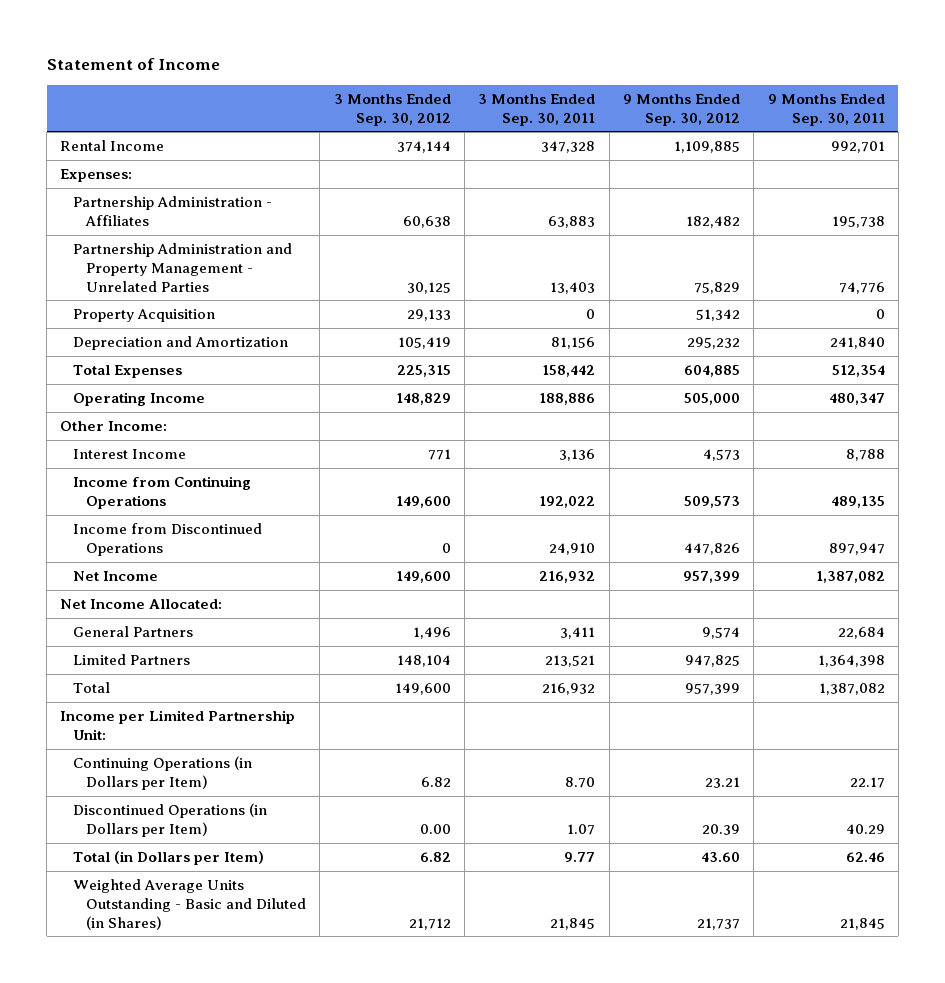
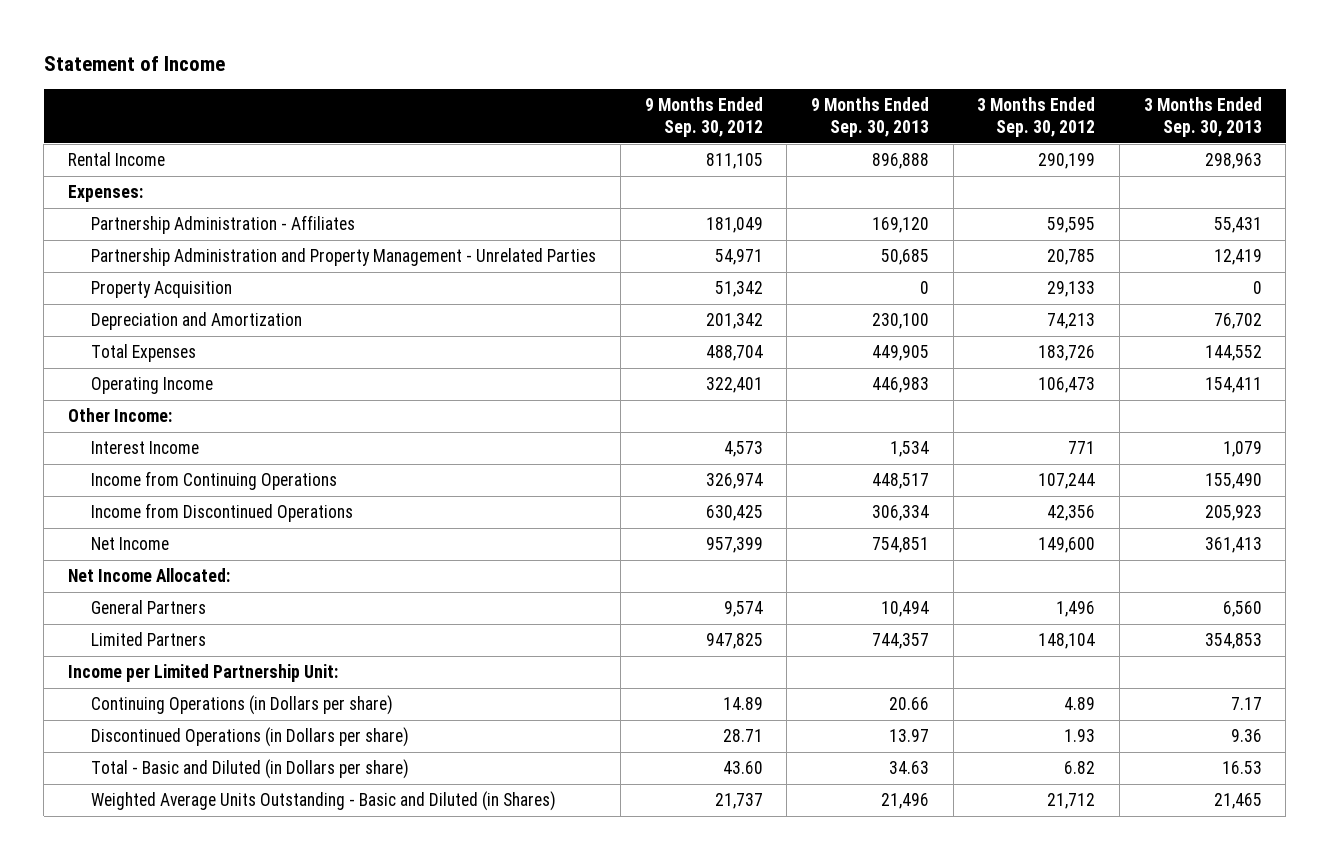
- | 3 Months Ended Sep. 30, 2012 | 3 Months Ended Sep. 30, 2011 | 9 Months Ended Sep. 30, 2012 | 9 Months Ended Sep. 30, 2011
+ | 9 Months Ended Sep. 30, 2012 | 9 Months Ended Sep. 30, 2013 | 3 Months Ended Sep. 30, 2012 | 3 Months Ended Sep. 30, 2013
- Rental Income | 374,144 | 347,328 | 1,109,885 | 992,701
+ Rental Income | 811,105 | 896,888 | 290,199 | 298,963
- Partnership Administration - Affiliates | 60,638 | 63,883 | 182,482 | 195,738
- Partnership Administration and Property Management - Unrelated Parties | 30,125 | 13,403 | 75,829 | 74,776
+ Partnership Administration - Affiliates | 181,049 | 169,120 | 59,595 | 55,431
+ Partnership Administration and Property Management - Unrelated Parties | 54,971 | 50,685 | 20,785 | 12,419
- Depreciation and Amortization | 105,419 | 81,156 | 295,232 | 241,840
- Total Expenses | 225,315 | 158,442 | 604,885 | 512,354
- Operating Income | 148,829 | 188,886 | 505,000 | 480,347
+ Depreciation and Amortization | 201,342 | 230,100 | 74,213 | 76,702
+ Total Expenses | 488,704 | 449,905 | 183,726 | 144,552
+ Operating Income | 322,401 | 446,983 | 106,473 | 154,411
- Income from Continuing Operations | 149,600 | 192,022 | 509,573 | 489,135
- Income from Discontinued Operations | 0 | 24,910 | 447,826 | 897,947
+ Income from Continuing Operations | 326,974 | 448,517 | 107,244 | 155,490
+ Income from Discontinued Operations | 630,425 | 306,334 | 42,356 | 205,923
- Total | 149,600 | 216,932 | 957,399 | 1,387,082
- Continuing Operations (in Dollars per Item) | 6.82 | 8.70 | 23.21 | 22.17
- Discontinued Operations (in Dollars per Item) | 0.00 | 1.07 | 20.39 | 40.29
- Total (in Dollars per Item) | 6.82 | 9.77 | 43.60 | 62.46
+ Continuing Operations (in Dollars per share) | 14.89 | 20.66 | 4.89 | 7.17
+ Discontinued Operations (in Dollars per share) | 28.71 | 13.97 | 1.93 | 9.36
+ Total - Basic and Diluted (in Dollars per share) | 43.60 | 34.63 | 6.82 | 16.53

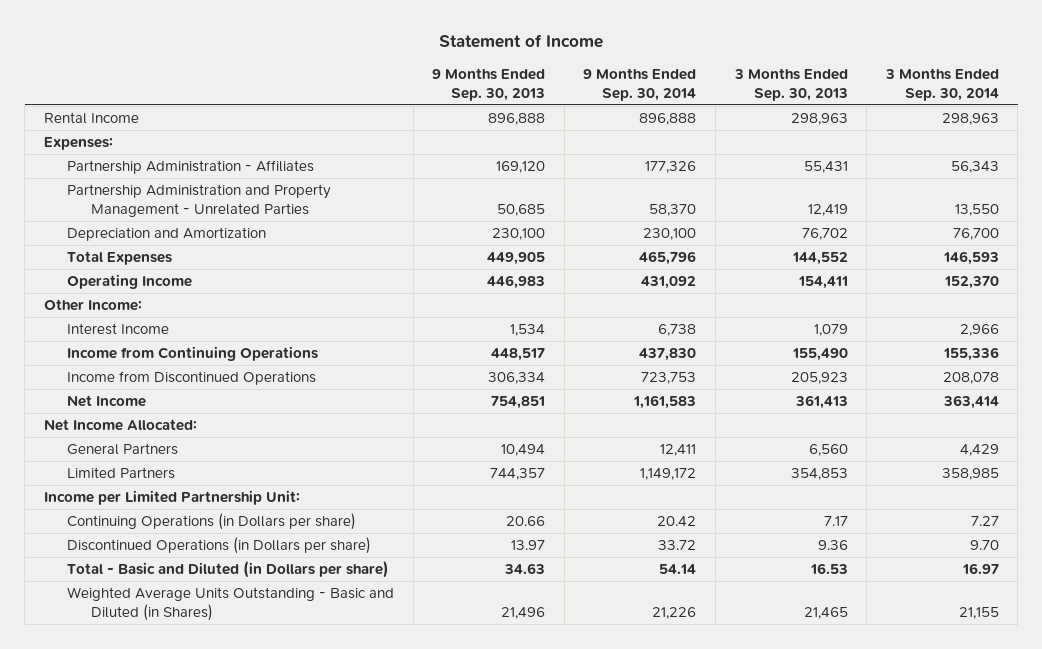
- | 9 Months Ended Sep. 30, 2012 | 9 Months Ended Sep. 30, 2013 | 3 Months Ended Sep. 30, 2012 | 3 Months Ended Sep. 30, 2013
+ | 9 Months Ended Sep. 30, 2013 | 9 Months Ended Sep. 30, 2014 | 3 Months Ended Sep. 30, 2013 | 3 Months Ended Sep. 30, 2014
- Property Acquisition | 51,342 | 0 | 29,133 | 0

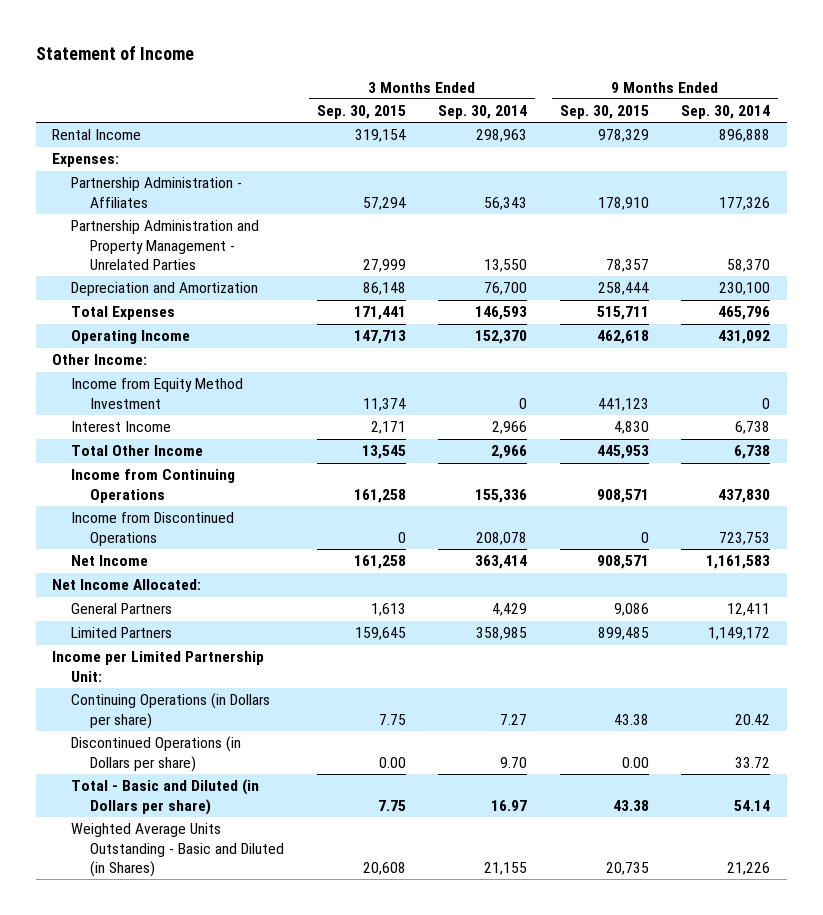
- | 9 Months Ended Sep. 30, 2013 | 9 Months Ended Sep. 30, 2014 | 3 Months Ended Sep. 30, 2013 | 3 Months Ended Sep. 30, 2014
+ | 3 Months Ended Sep. 30, 2015 | 3 Months Ended Sep. 30, 2014 | 9 Months Ended Sep. 30, 2015 | 9 Months Ended Sep. 30, 2014
+ Income from Equity Method Investment | 11,374 | 0 | 441,123 | 0
+ Total Other Income | 13,545 | 2,966 | 445,953 | 6,738

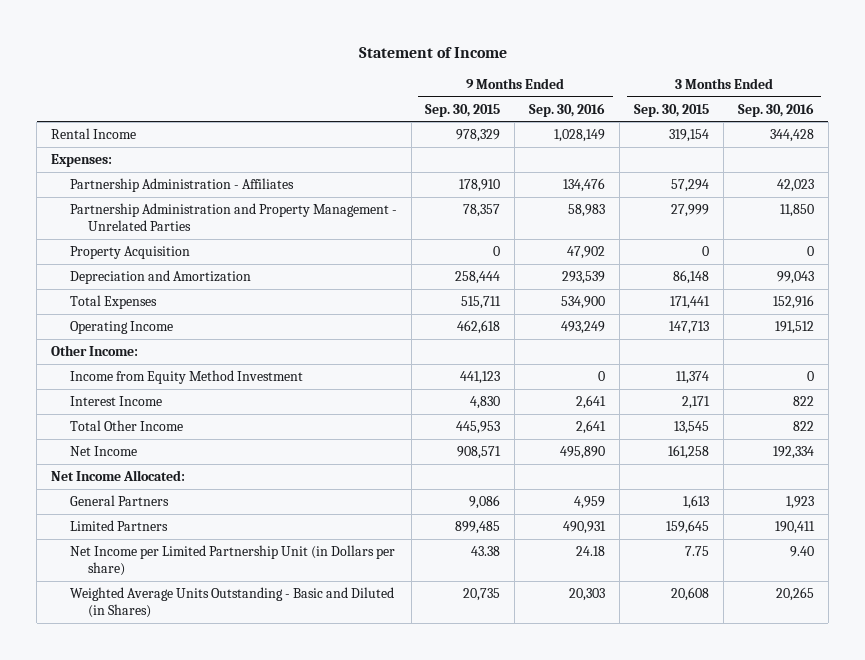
- | 3 Months Ended Sep. 30, 2015 | 3 Months Ended Sep. 30, 2014 | 9 Months Ended Sep. 30, 2015 | 9 Months Ended Sep. 30, 2014
+ | 9 Months Ended Sep. 30, 2015 | 9 Months Ended Sep. 30, 2016 | 3 Months Ended Sep. 30, 2015 | 3 Months Ended Sep. 30, 2016
+ Property Acquisition | 0 | 47,902 | 0 | 0
- Income from Continuing Operations | 161,258 | 155,336 | 908,571 | 437,830
- Income from Discontinued Operations | 0 | 208,078 | 0 | 723,753
- Income per Limited Partnership Unit:
- Continuing Operations (in Dollars per share) | 7.75 | 7.27 | 43.38 | 20.42
- Discontinued Operations (in Dollars per share) | 0.00 | 9.70 | 0.00 | 33.72
- Total - Basic and Diluted (in Dollars per share) | 7.75 | 16.97 | 43.38 | 54.14
+ Net Income per Limited Partnership Unit (in Dollars per share) | 43.38 | 24.18 | 7.75 | 9.40

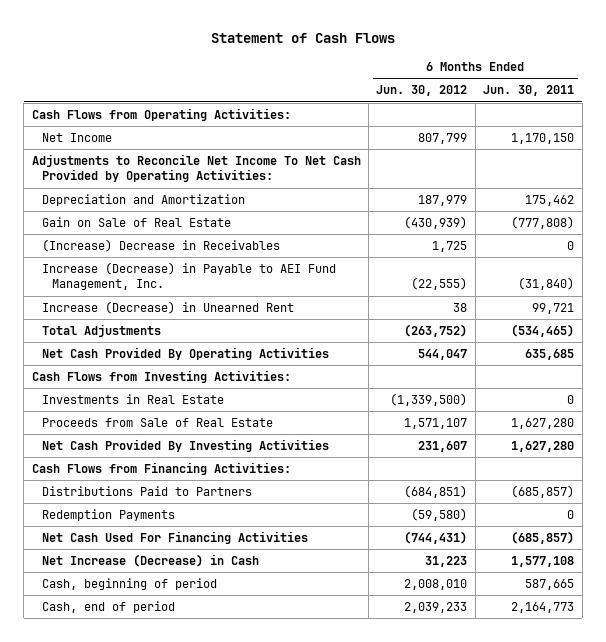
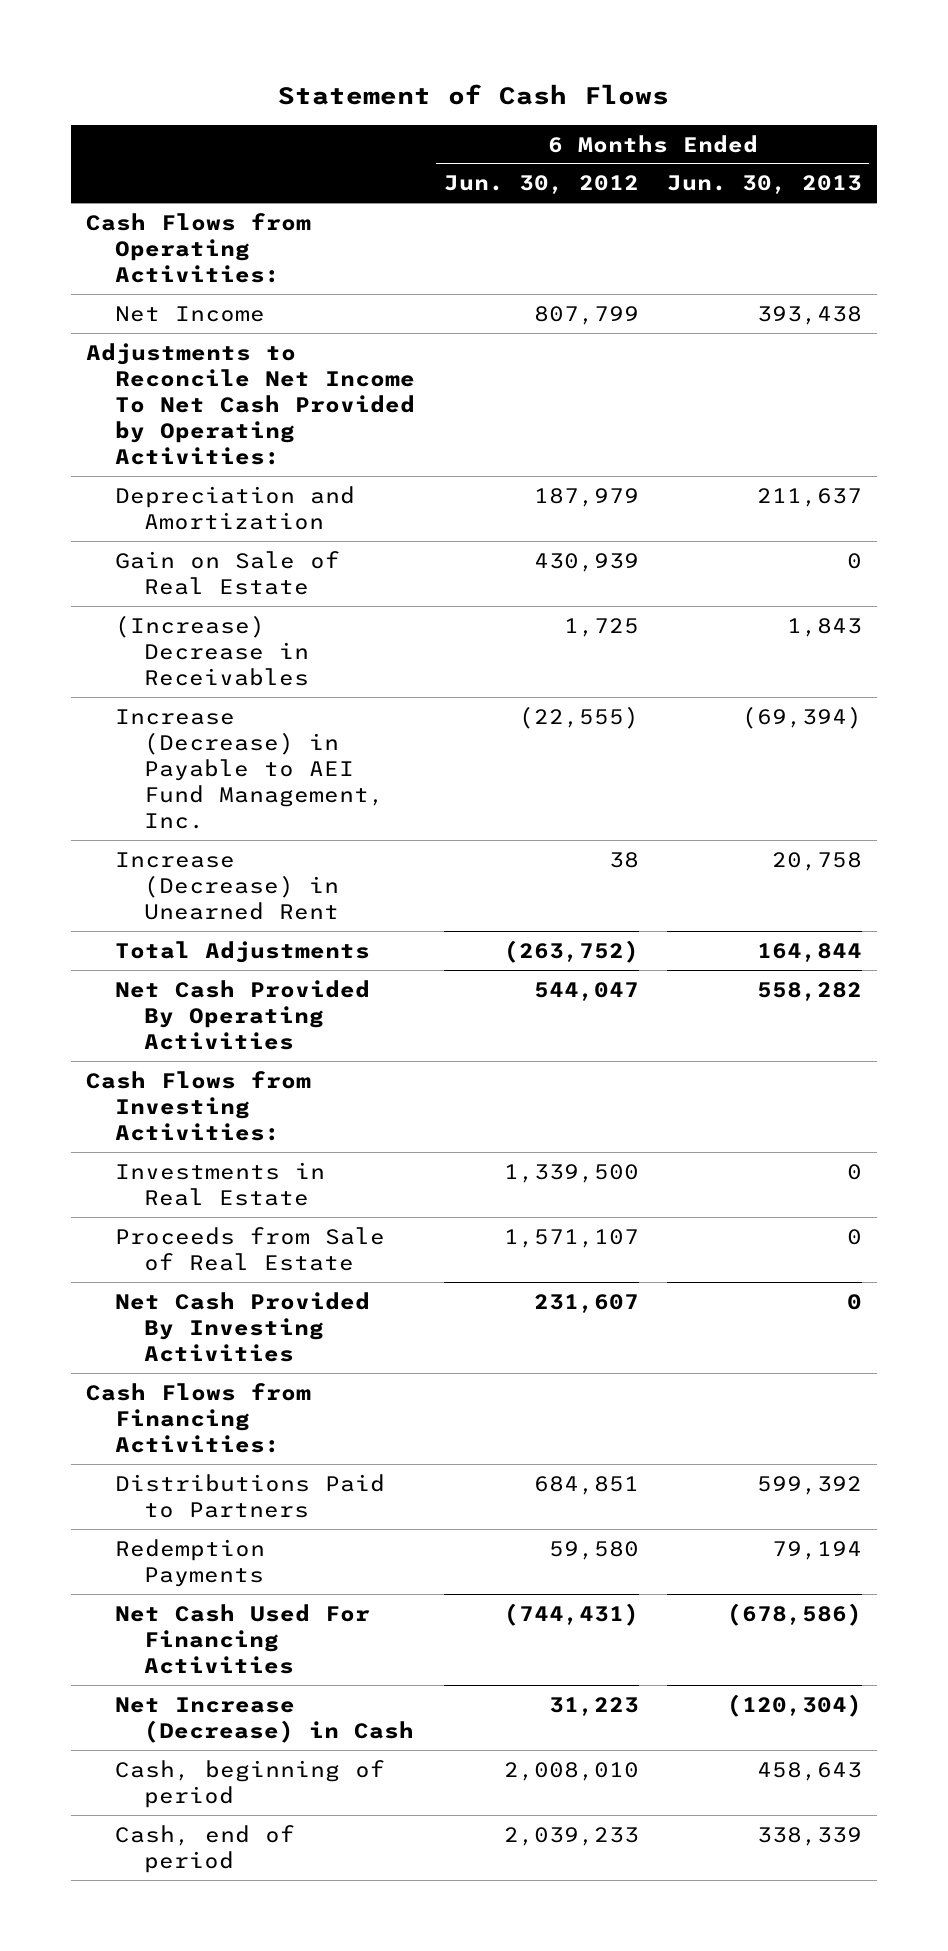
- | 6 Months Ended Jun. 30, 2012 | 6 Months Ended Jun. 30, 2011
+ | 6 Months Ended Jun. 30, 2012 | 6 Months Ended Jun. 30, 2013
- Gain on Sale of Real Estate | (430,939) | (777,808)
+ Gain on Sale of Real Estate | 430,939 | 0
- Investments in Real Estate | (1,339,500) | 0
+ Investments in Real Estate | 1,339,500 | 0
- Distributions Paid to Partners | (684,851) | (685,857)
- Redemption Payments | (59,580) | 0
+ Distributions Paid to Partners | 684,851 | 599,392
+ Redemption Payments | 59,580 | 79,194

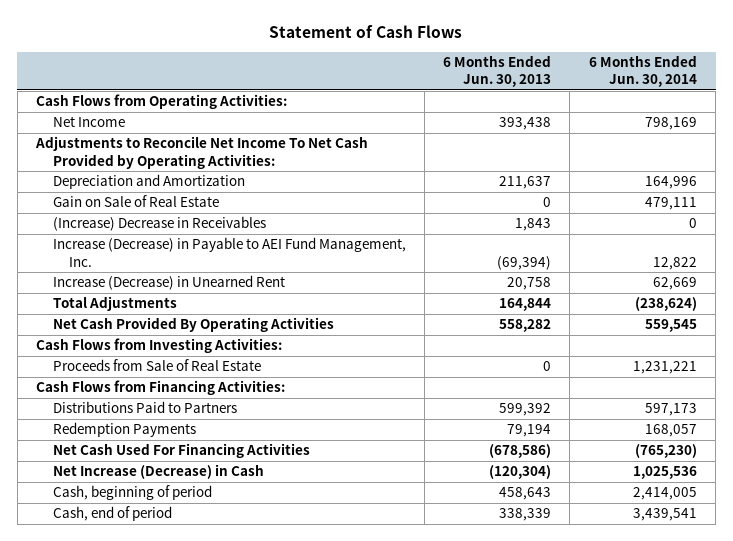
- | 6 Months Ended Jun. 30, 2012 | 6 Months Ended Jun. 30, 2013
+ | 6 Months Ended Jun. 30, 2013 | 6 Months Ended Jun. 30, 2014
- Investments in Real Estate | 1,339,500 | 0
- Net Cash Provided By Investing Activities | 231,607 | 0

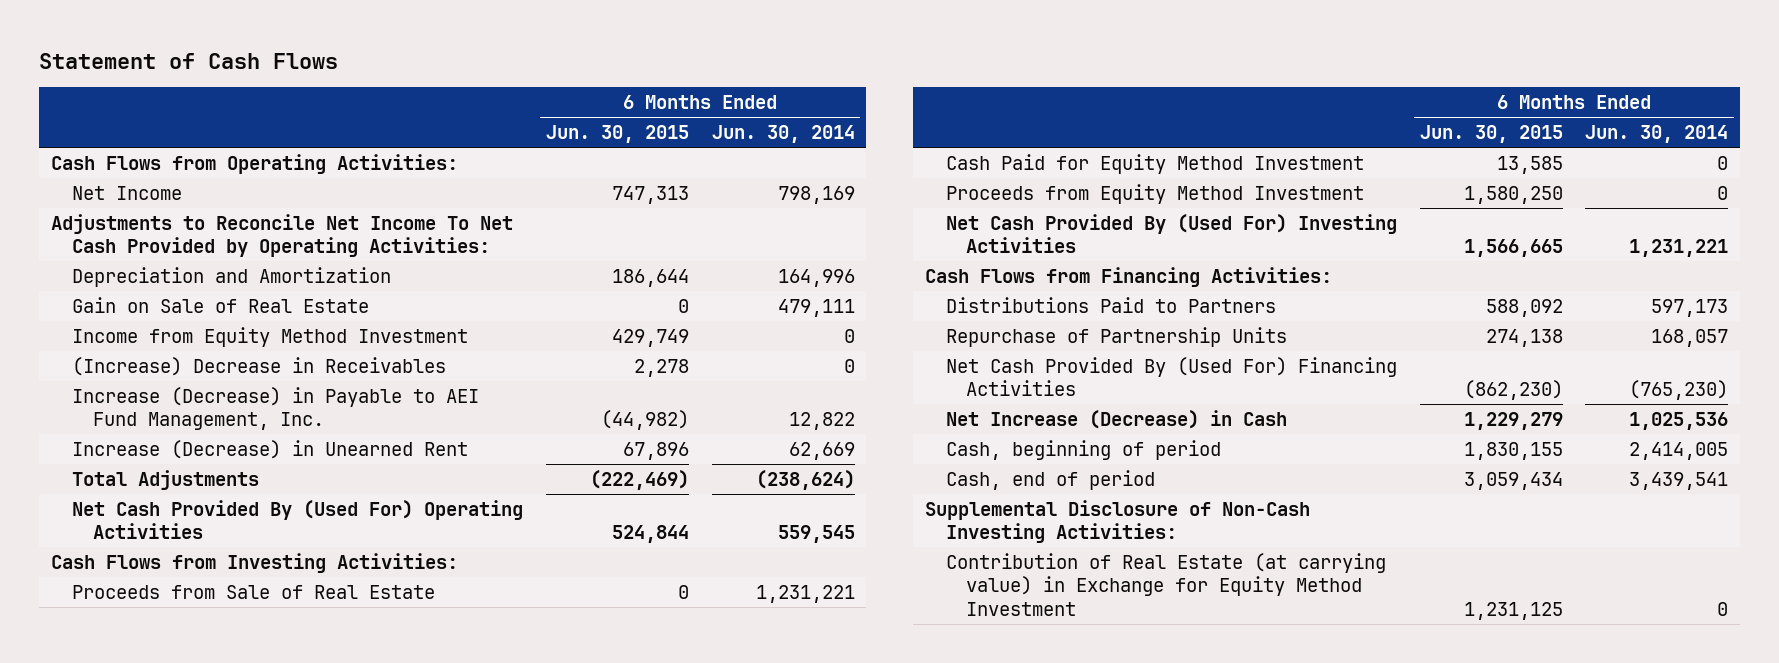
- | 6 Months Ended Jun. 30, 2013 | 6 Months Ended Jun. 30, 2014
+ | 6 Months Ended Jun. 30, 2015 | 6 Months Ended Jun. 30, 2014
+ Income from Equity Method Investment | 429,749 | 0
- Net Cash Provided By Operating Activities | 558,282 | 559,545
+ Net Cash Provided By (Used For) Operating Activities | 524,844 | 559,545
+ Cash Paid for Equity Method Investment | 13,585 | 0
+ Proceeds from Equity Method Investment | 1,580,250 | 0
+ Net Cash Provided By (Used For) Investing Activities | 1,566,665 | 1,231,221
- Redemption Payments | 79,194 | 168,057
- Net Cash Used For Financing Activities | (678,586) | (765,230)
+ Repurchase of Partnership Units | 274,138 | 168,057
+ Net Cash Provided By (Used For) Financing Activities | (862,230) | (765,230)
+ Supplemental Disclosure of Non-Cash Investing Activities:
+ Contribution of Real Estate (at carrying value) in Exchange for Equity Method Investment | 1,231,125 | 0

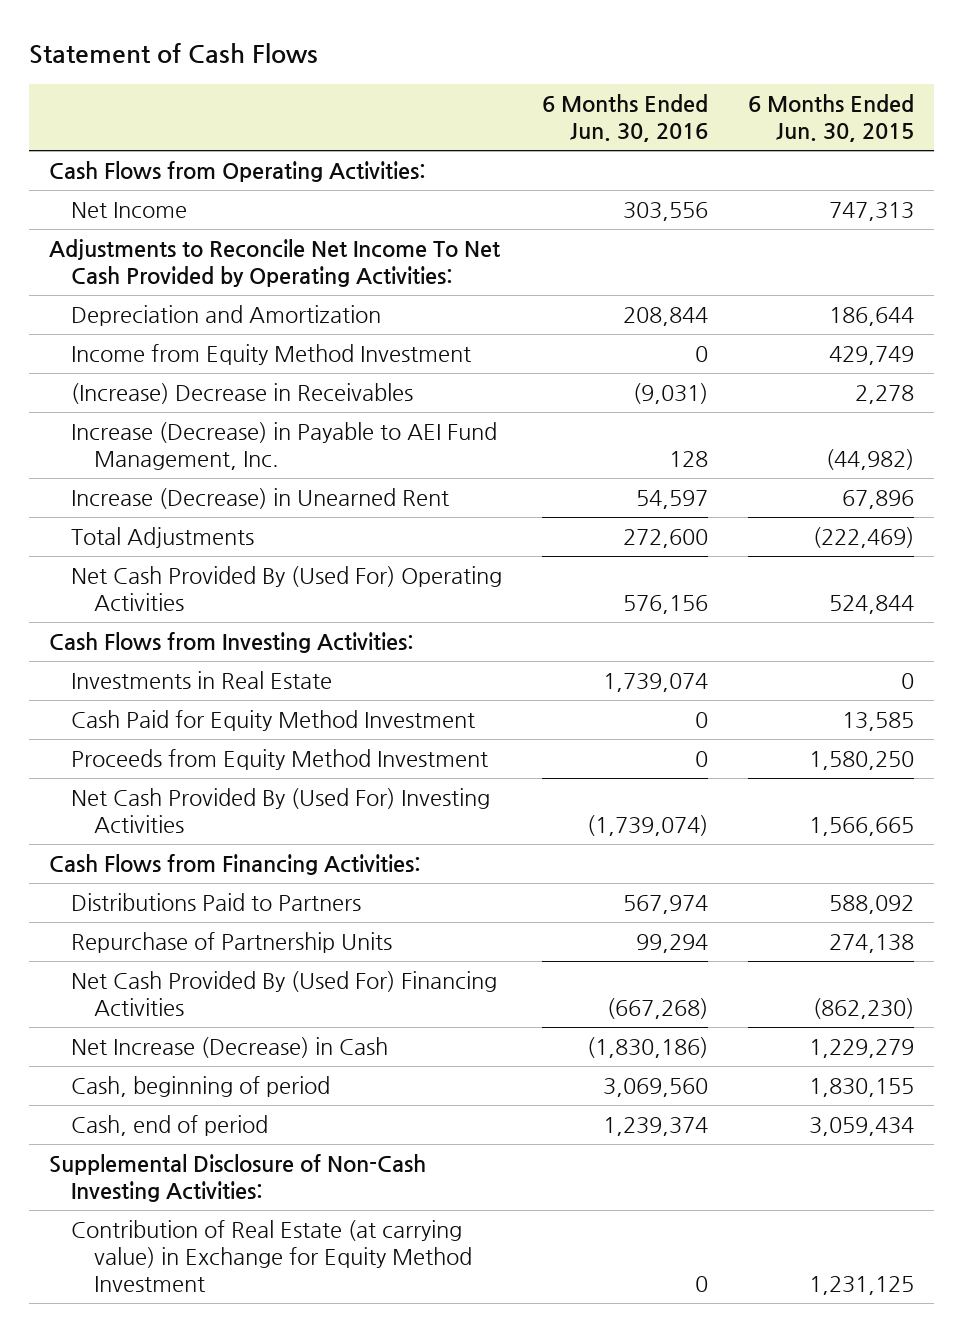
- | 6 Months Ended Jun. 30, 2015 | 6 Months Ended Jun. 30, 2014
+ | 6 Months Ended Jun. 30, 2016 | 6 Months Ended Jun. 30, 2015
- Gain on Sale of Real Estate | 0 | 479,111
- Proceeds from Sale of Real Estate | 0 | 1,231,221
+ Investments in Real Estate | 1,739,074 | 0

